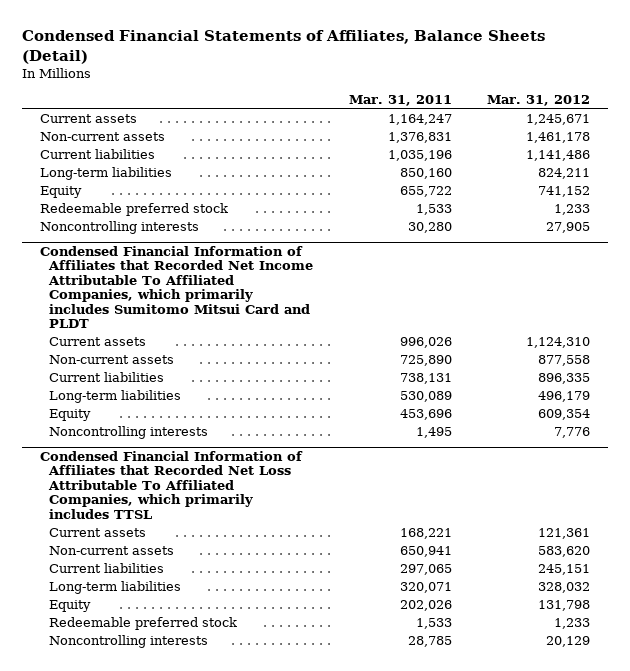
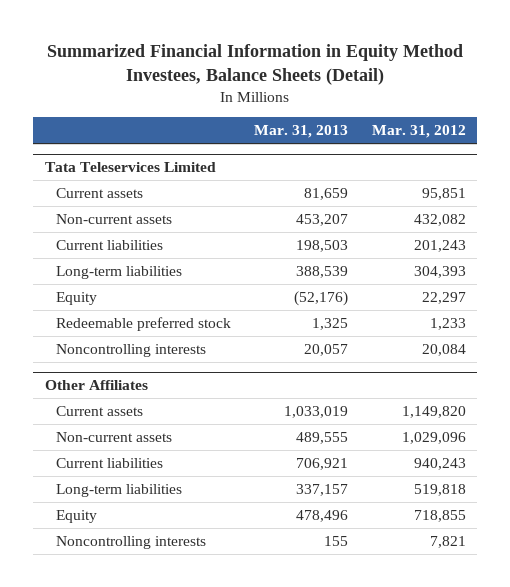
- Condensed Financial Statements of Affiliates, Balance Sheets (Detail)
+ Summarized Financial Information in Equity Method Investees, Balance Sheets (Detail)
- | Mar. 31, 2011 | Mar. 31, 2012
+ | Mar. 31, 2013 | Mar. 31, 2012
- Current assets | 1,164,247 | 1,245,671
- Non-current assets | 1,376,831 | 1,461,178
- Current liabilities | 1,035,196 | 1,141,486
- Long-term liabilities | 850,160 | 824,211
- Equity | 655,722 | 741,152
- Redeemable preferred stock | 1,533 | 1,233
- Noncontrolling interests | 30,280 | 27,905
- Condensed Financial Information of Affiliates that Recorded Net Income Attributable To Affiliated Companies, which primarily includes Sumitomo Mitsui Card and PLDT
- Current assets | 996,026 | 1,124,310
- Non-current assets | 725,890 | 877,558
- Current liabilities | 738,131 | 896,335
- Long-term liabilities | 530,089 | 496,179
- Equity | 453,696 | 609,354
- Noncontrolling interests | 1,495 | 7,776
- Condensed Financial Information of Affiliates that Recorded Net Loss Attributable To Affiliated Companies, which primarily includes TTSL
- Current assets | 168,221 | 121,361
- Non-current assets | 650,941 | 583,620
- Current liabilities | 297,065 | 245,151
- Long-term liabilities | 320,071 | 328,032
- Equity | 202,026 | 131,798
+ Tata Teleservices Limited
+ Current assets | 81,659 | 95,851
+ Non-current assets | 453,207 | 432,082
+ Current liabilities | 198,503 | 201,243
+ Long-term liabilities | 388,539 | 304,393
+ Equity | (52,176) | 22,297
- Noncontrolling interests | 28,785 | 20,129
+ Noncontrolling interests | 20,057 | 20,084
+ Other Affiliates
+ Current assets | 1,033,019 | 1,149,820
+ Non-current assets | 489,555 | 1,029,096
+ Current liabilities | 706,921 | 940,243
+ Long-term liabilities | 337,157 | 519,818
+ Equity | 478,496 | 718,855
+ Noncontrolling interests | 155 | 7,821

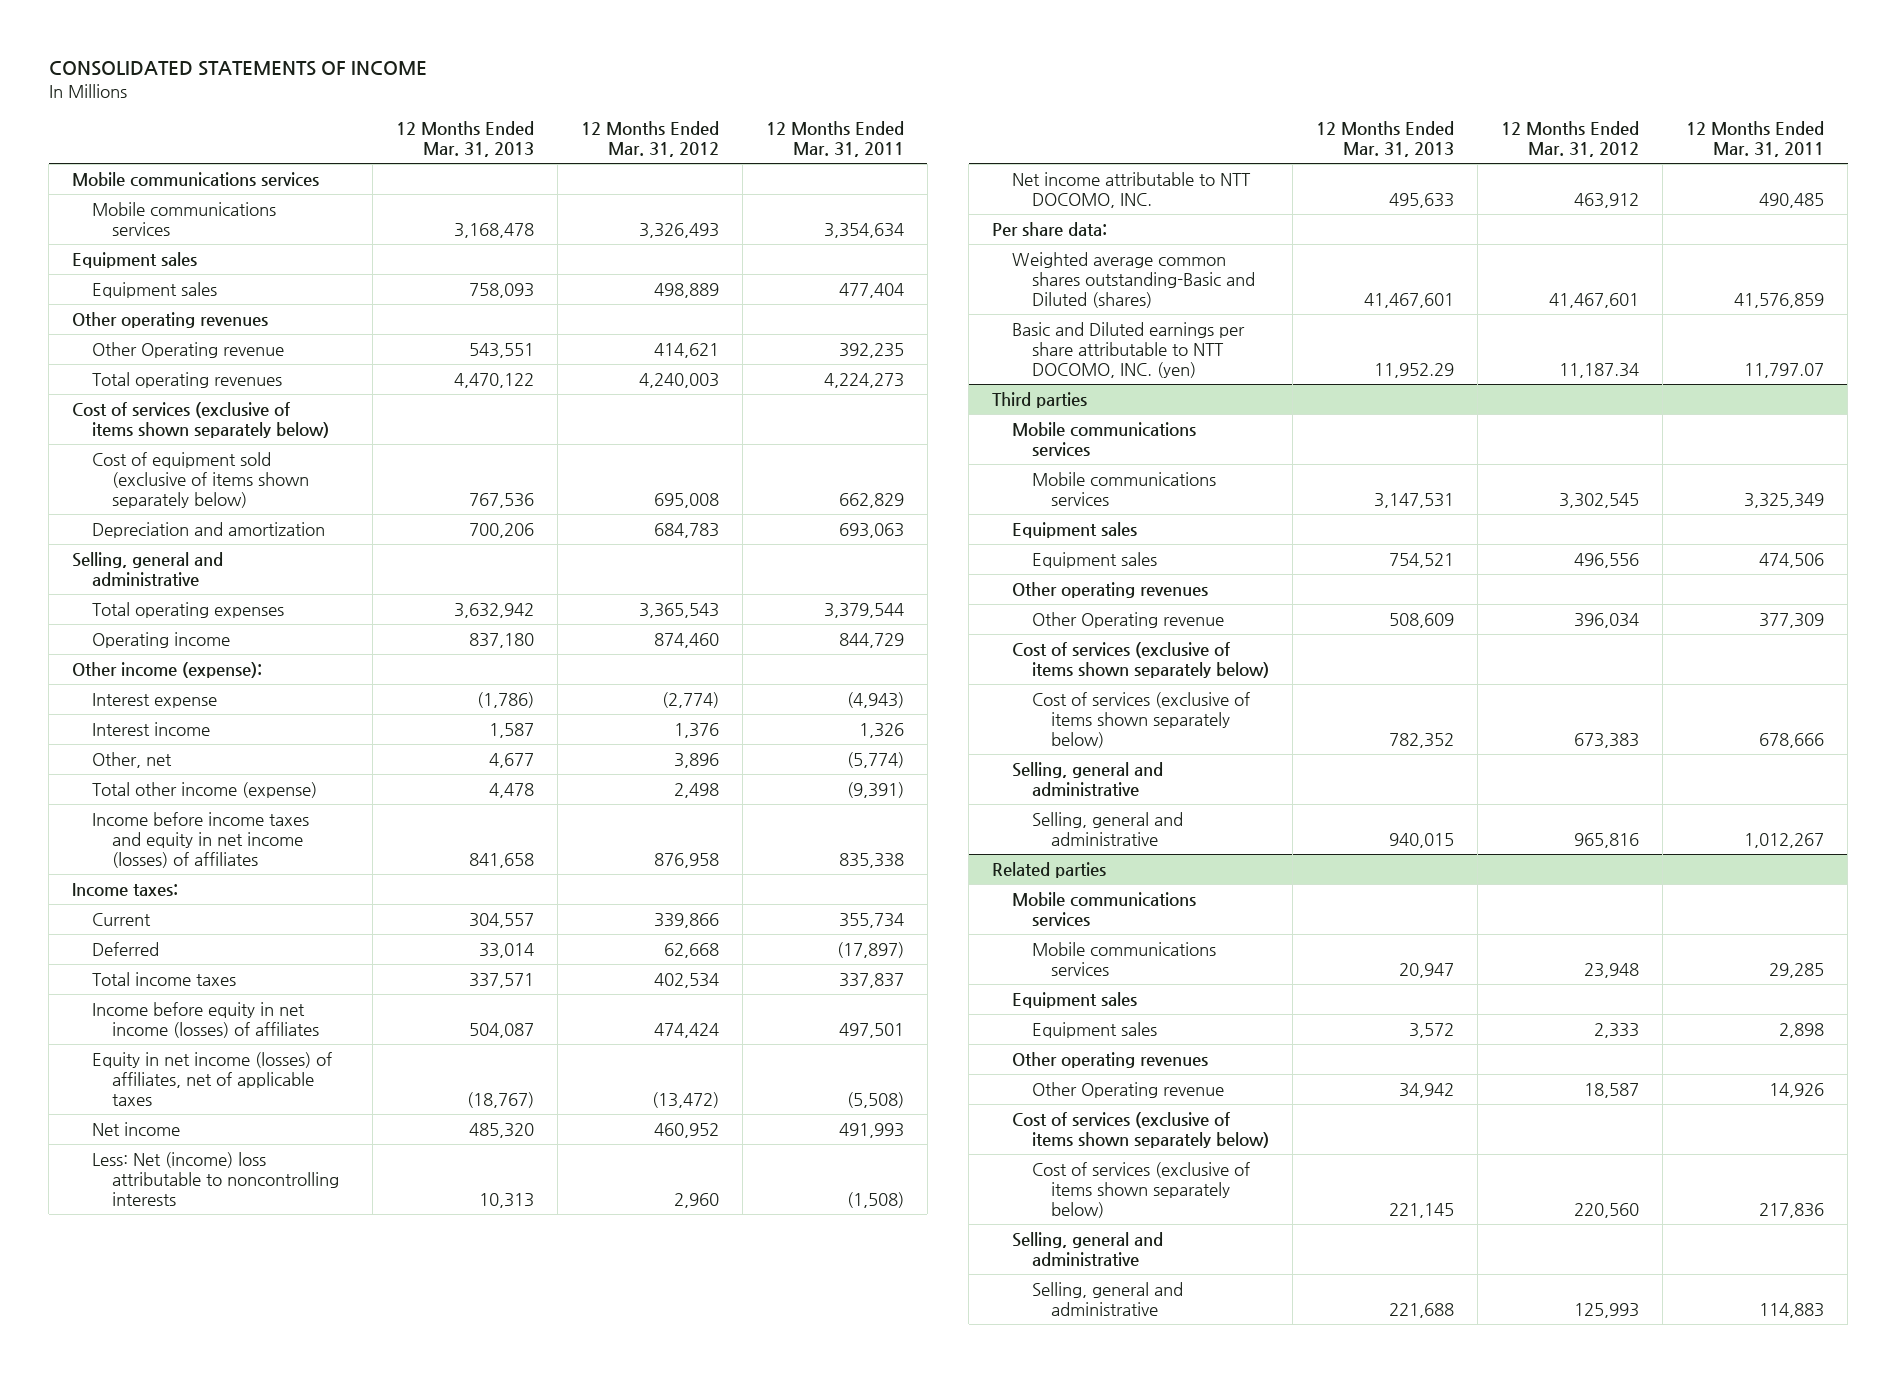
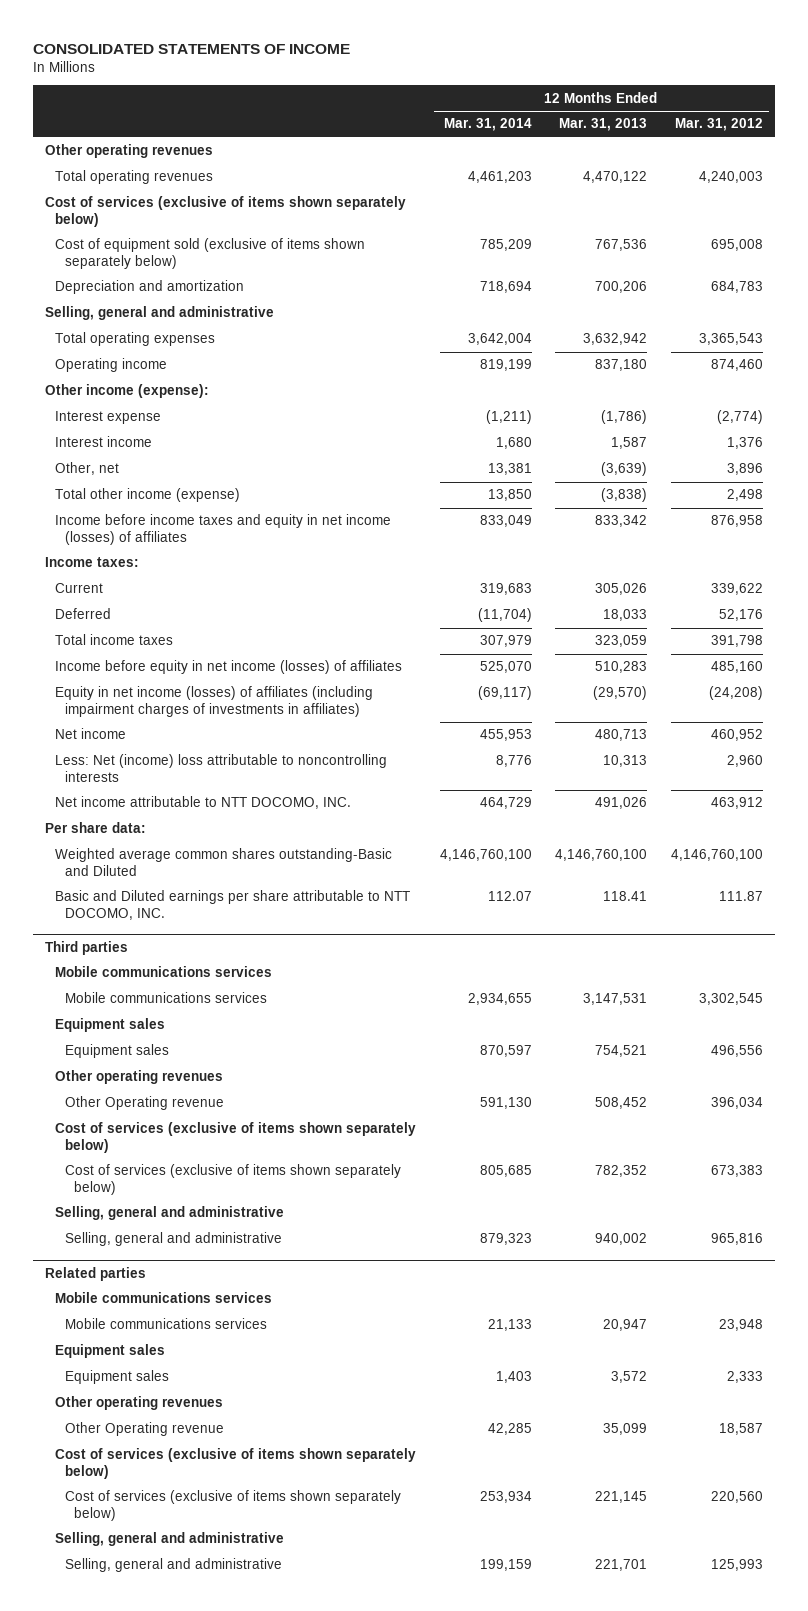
- | 12 Months Ended Mar. 31, 2013 | 12 Months Ended Mar. 31, 2012 | 12 Months Ended Mar. 31, 2011
+ | 12 Months Ended Mar. 31, 2014 | 12 Months Ended Mar. 31, 2013 | 12 Months Ended Mar. 31, 2012
- Mobile communications services
- Mobile communications services | 3,168,478 | 3,326,493 | 3,354,634
- Equipment sales
- Equipment sales | 758,093 | 498,889 | 477,404
- Other Operating revenue | 543,551 | 414,621 | 392,235
- Other, net | 4,677 | 3,896 | (5,774)
- Total other income (expense) | 4,478 | 2,498 | (9,391)
- Income before income taxes and equity in net income (losses) of affiliates | 841,658 | 876,958 | 835,338
+ Other, net | 13,381 | (3,639) | 3,896
+ Total other income (expense) | 13,850 | (3,838) | 2,498
+ Income before income taxes and equity in net income (losses) of affiliates | 833,049 | 833,342 | 876,958
- Current | 304,557 | 339,866 | 355,734
- Deferred | 33,014 | 62,668 | (17,897)
- Total income taxes | 337,571 | 402,534 | 337,837
- Income before equity in net income (losses) of affiliates | 504,087 | 474,424 | 497,501
- Equity in net income (losses) of affiliates, net of applicable taxes | (18,767) | (13,472) | (5,508)
- Net income | 485,320 | 460,952 | 491,993
+ Current | 319,683 | 305,026 | 339,622
+ Deferred | (11,704) | 18,033 | 52,176
+ Total income taxes | 307,979 | 323,059 | 391,798
+ Income before equity in net income (losses) of affiliates | 525,070 | 510,283 | 485,160
+ Equity in net income (losses) of affiliates (including impairment charges of investments in affiliates) | (69,117) | (29,570) | (24,208)
+ Net income | 455,953 | 480,713 | 460,952
- Net income attributable to NTT DOCOMO, INC. | 495,633 | 463,912 | 490,485
+ Net income attributable to NTT DOCOMO, INC. | 464,729 | 491,026 | 463,912
- Weighted average common shares outstanding-Basic and Diluted (shares) | 41,467,601 | 41,467,601 | 41,576,859
- Basic and Diluted earnings per share attributable to NTT DOCOMO, INC. (yen) | 11,952.29 | 11,187.34 | 11,797.07
+ Weighted average common shares outstanding-Basic and Diluted | 4,146,760,100 | 4,146,760,100 | 4,146,760,100
+ Basic and Diluted earnings per share attributable to NTT DOCOMO, INC. | 112.07 | 118.41 | 111.87
@ Third parties
- Other Operating revenue | 508,609 | 396,034 | 377,309
+ Other Operating revenue | 591,130 | 508,452 | 396,034
- Selling, general and administrative | 940,015 | 965,816 | 1,012,267
+ Selling, general and administrative | 879,323 | 940,002 | 965,816
@ Related parties
- Other Operating revenue | 34,942 | 18,587 | 14,926
+ Other Operating revenue | 42,285 | 35,099 | 18,587
- Selling, general and administrative | 221,688 | 125,993 | 114,883
+ Selling, general and administrative | 199,159 | 221,701 | 125,993

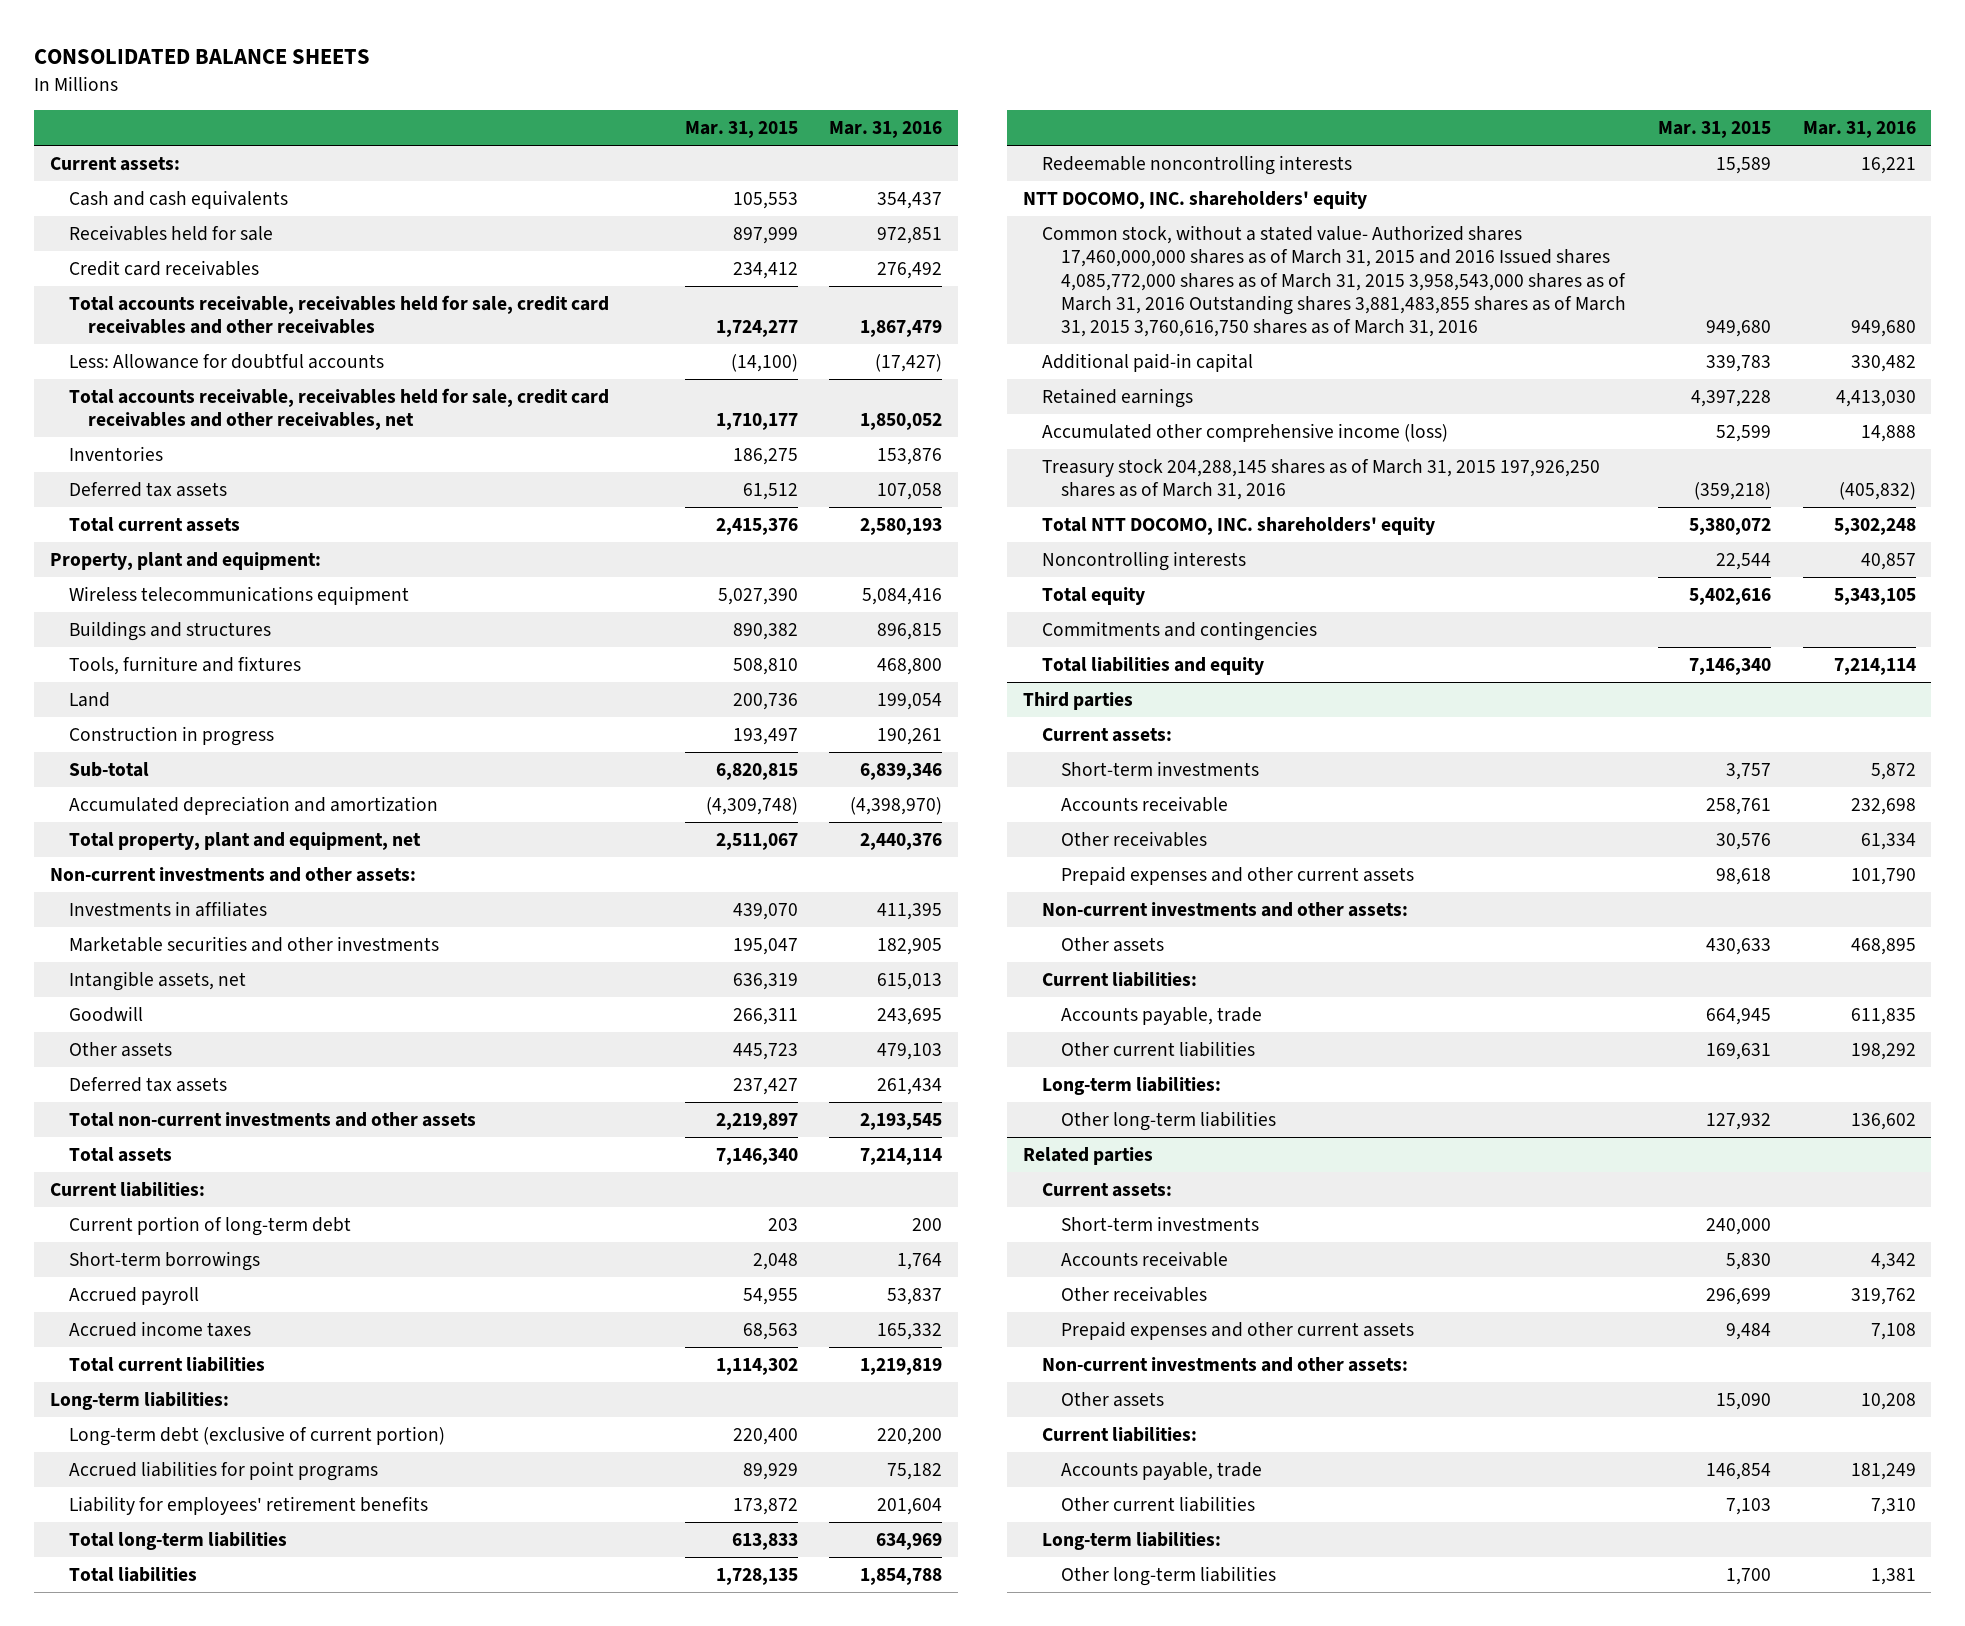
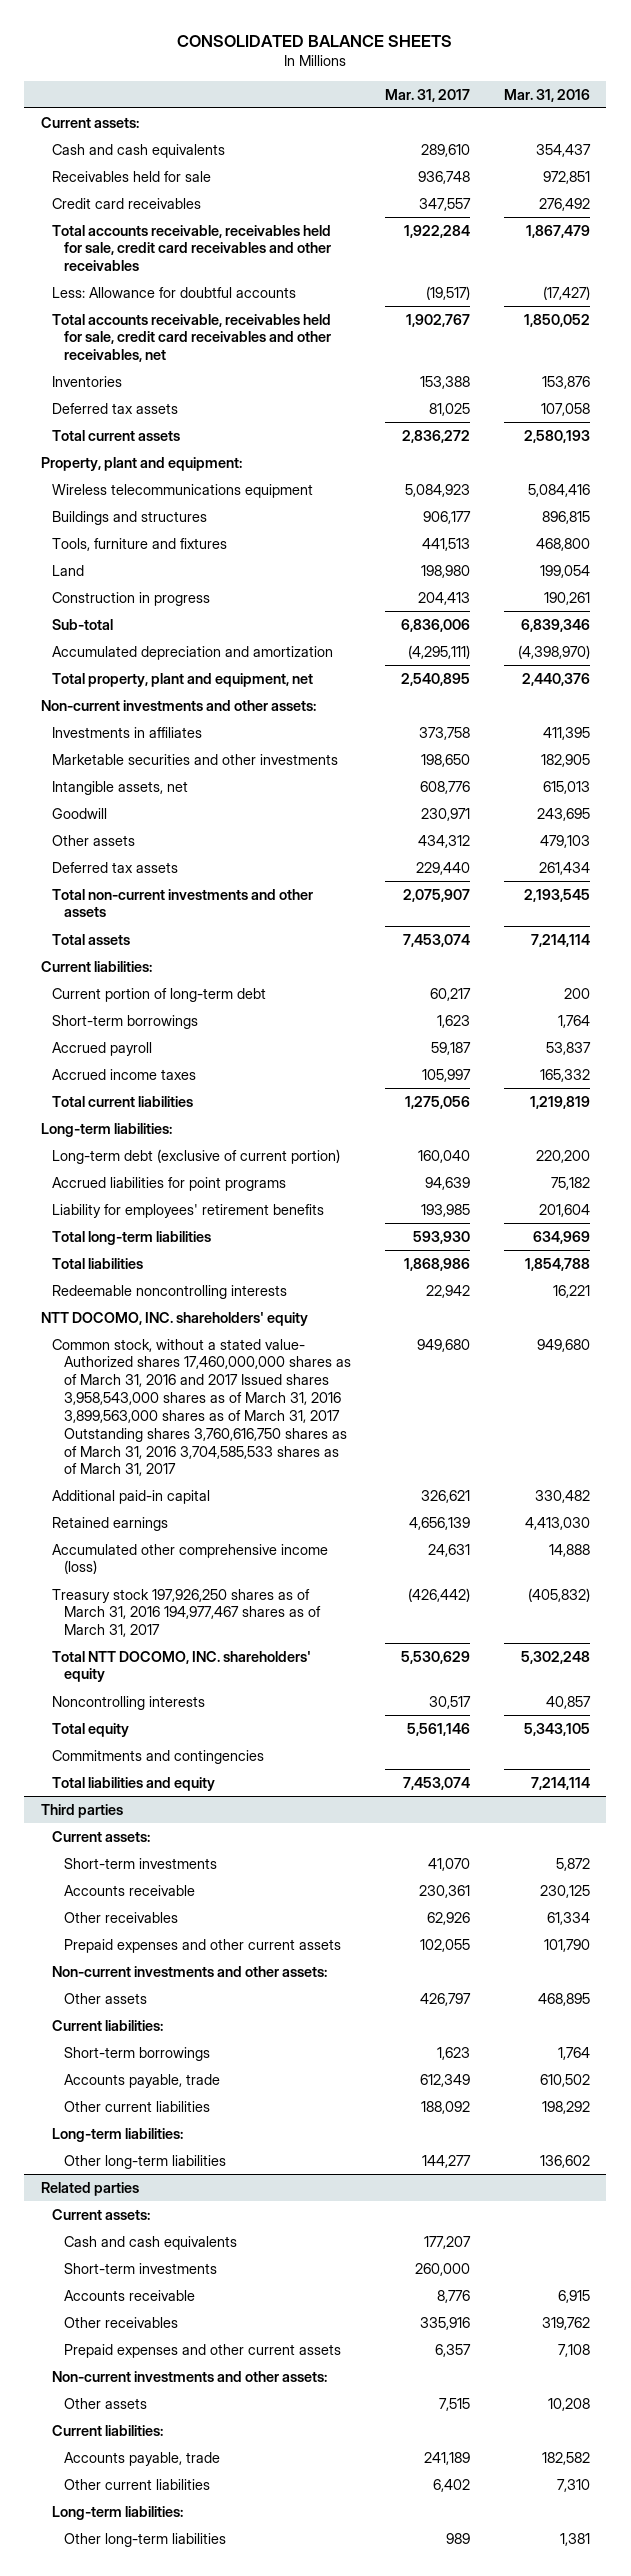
- | Mar. 31, 2015 | Mar. 31, 2016
+ | Mar. 31, 2017 | Mar. 31, 2016
- Common stock, without a stated value- Authorized shares 17,460,000,000 shares as of March 31, 2015 and 2016 Issued shares 4,085,772,000 shares as of March 31, 2015 3,958,543,000 shares as of March 31, 2016 Outstanding shares 3,881,483,855 shares as of March 31, 2015 3,760,616,750 shares as of March 31, 2016 | 949,680 | 949,680
+ Common stock, without a stated value- Authorized shares 17,460,000,000 shares as of March 31, 2016 and 2017 Issued shares 3,958,543,000 shares as of March 31, 2016 3,899,563,000 shares as of March 31, 2017 Outstanding shares 3,760,616,750 shares as of March 31, 2016 3,704,585,533 shares as of March 31, 2017 | 949,680 | 949,680
- Treasury stock 204,288,145 shares as of March 31, 2015 197,926,250 shares as of March 31, 2016 | (359,218) | (405,832)
+ Treasury stock 197,926,250 shares as of March 31, 2016 194,977,467 shares as of March 31, 2017 | (426,442) | (405,832)
@ Third parties
- Accounts receivable | 258,761 | 232,698
+ Accounts receivable | 230,361 | 230,125
- Accounts payable, trade | 664,945 | 611,835
+ Short-term borrowings | 1,623 | 1,764
+ Accounts payable, trade | 612,349 | 610,502
@ Related parties
+ Cash and cash equivalents | 177,207 |
- Accounts receivable | 5,830 | 4,342
+ Accounts receivable | 8,776 | 6,915
- Accounts payable, trade | 146,854 | 181,249
+ Accounts payable, trade | 241,189 | 182,582

